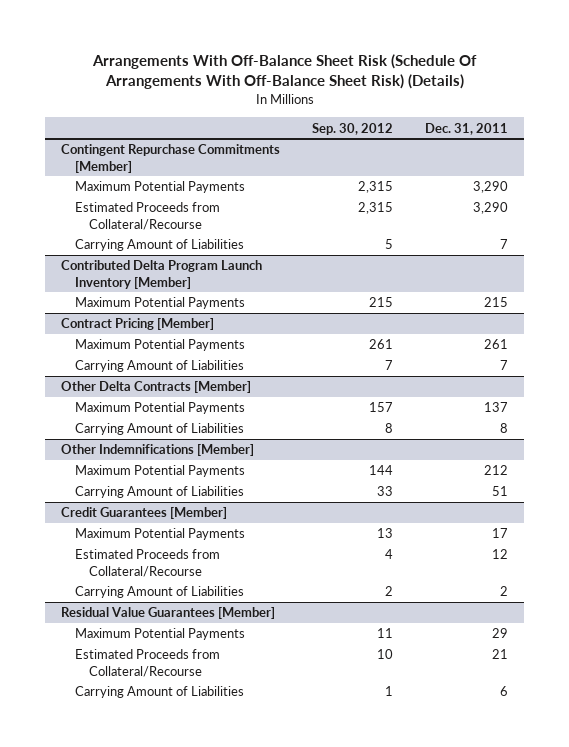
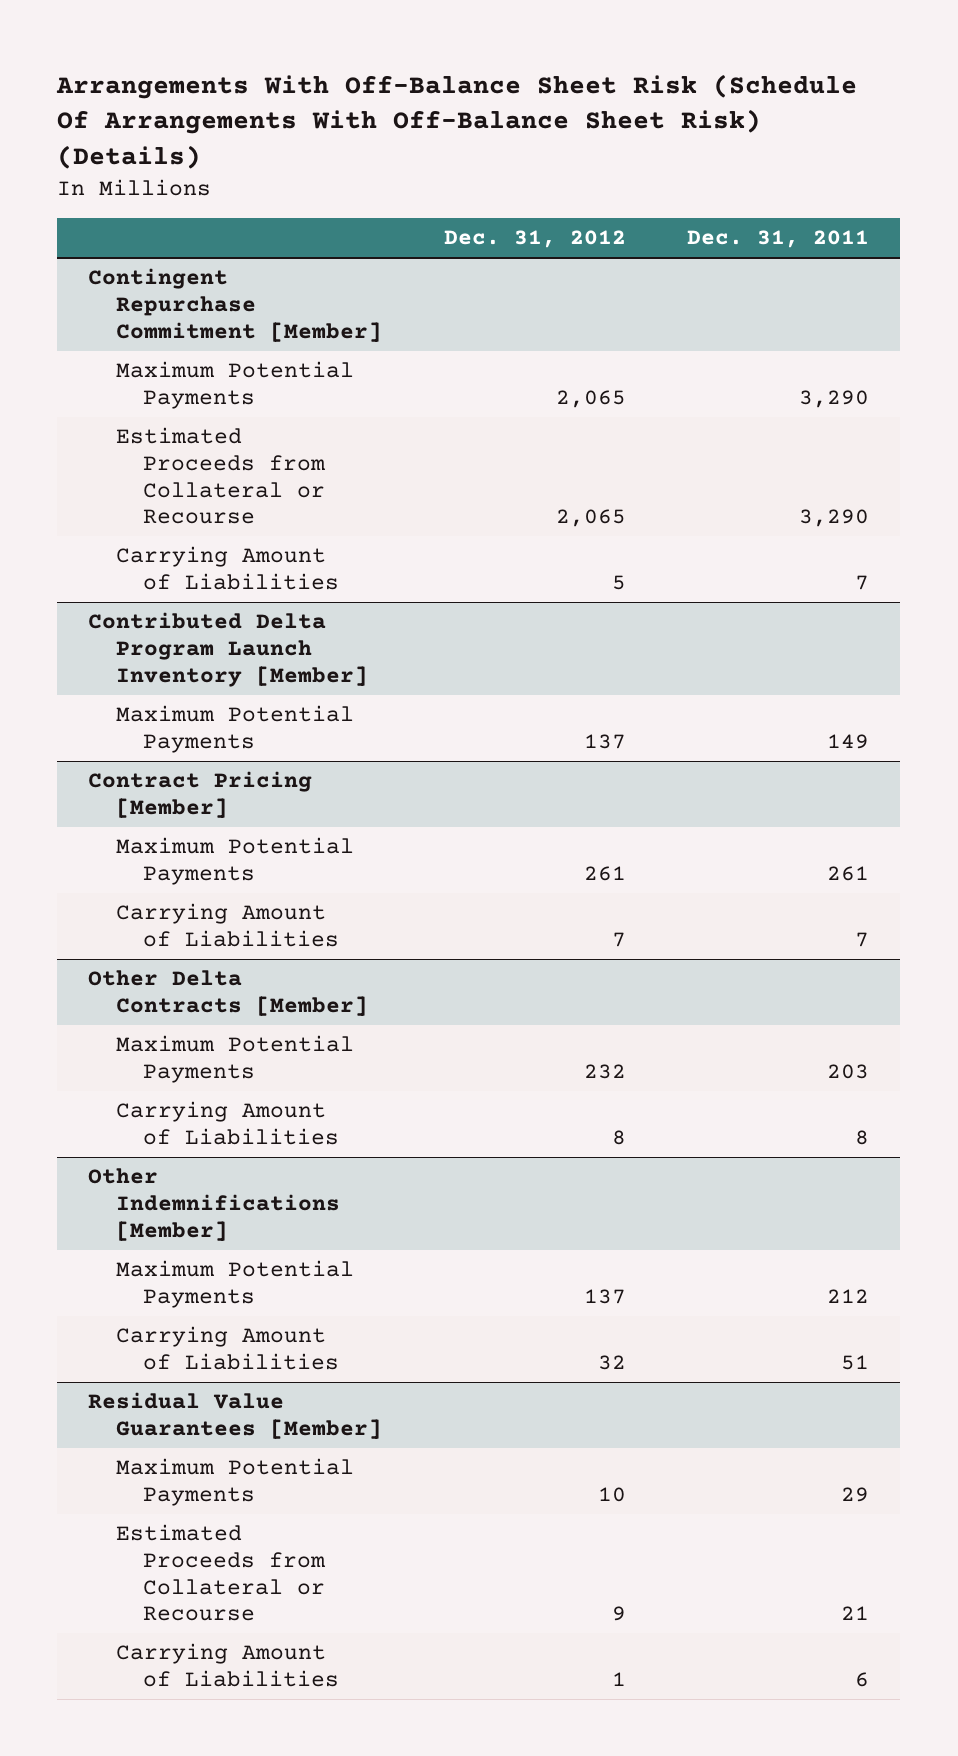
- | Sep. 30, 2012 | Dec. 31, 2011
+ | Dec. 31, 2012 | Dec. 31, 2011
- Contingent Repurchase Commitments [Member]
+ Contingent Repurchase Commitment [Member]
- Estimated Proceeds from Collateral/Recourse | 2,315 | 3,290
+ Estimated Proceeds from Collateral or Recourse | 2,065 | 3,290
@ Contributed Delta Program Launch Inventory [Member]
- Maximum Potential Payments | 215 | 215
+ Maximum Potential Payments | 137 | 149
@ Other Delta Contracts [Member]
- Maximum Potential Payments | 157 | 137
+ Maximum Potential Payments | 232 | 203
- Credit Guarantees [Member]
- Maximum Potential Payments | 13 | 17
- Estimated Proceeds from Collateral/Recourse | 4 | 12
- Carrying Amount of Liabilities | 2 | 2
@ Residual Value Guarantees [Member]
- Estimated Proceeds from Collateral/Recourse | 10 | 21
+ Estimated Proceeds from Collateral or Recourse | 9 | 21

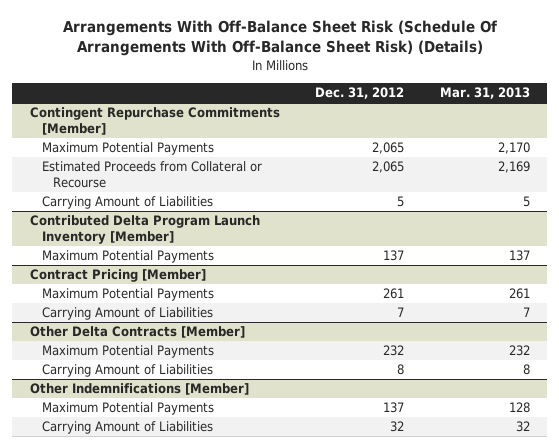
- | Dec. 31, 2012 | Dec. 31, 2011
+ | Dec. 31, 2012 | Mar. 31, 2013
- Contingent Repurchase Commitment [Member]
+ Contingent Repurchase Commitments [Member]
- Residual Value Guarantees [Member]
- Maximum Potential Payments | 10 | 29
- Estimated Proceeds from Collateral or Recourse | 9 | 21
- Carrying Amount of Liabilities | 1 | 6

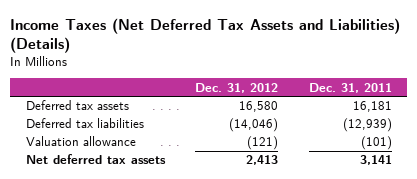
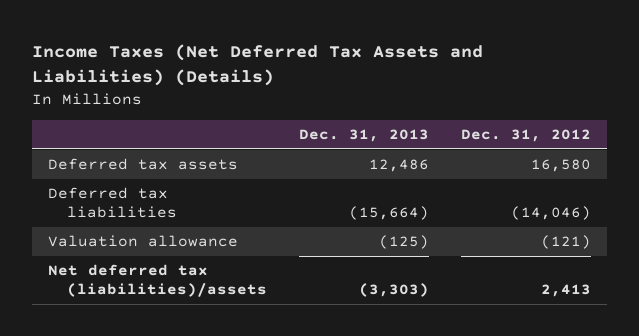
- | Dec. 31, 2012 | Dec. 31, 2011
+ | Dec. 31, 2013 | Dec. 31, 2012
- Net deferred tax assets | 2,413 | 3,141
+ Net deferred tax (liabilities)/assets | (3,303) | 2,413

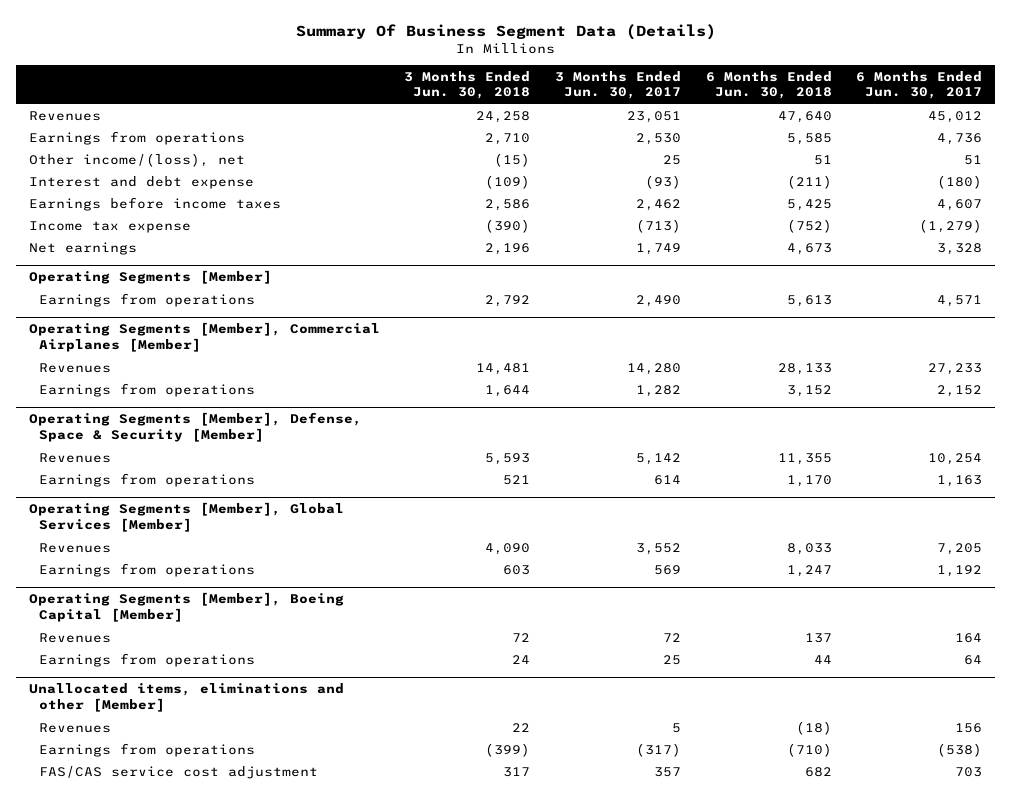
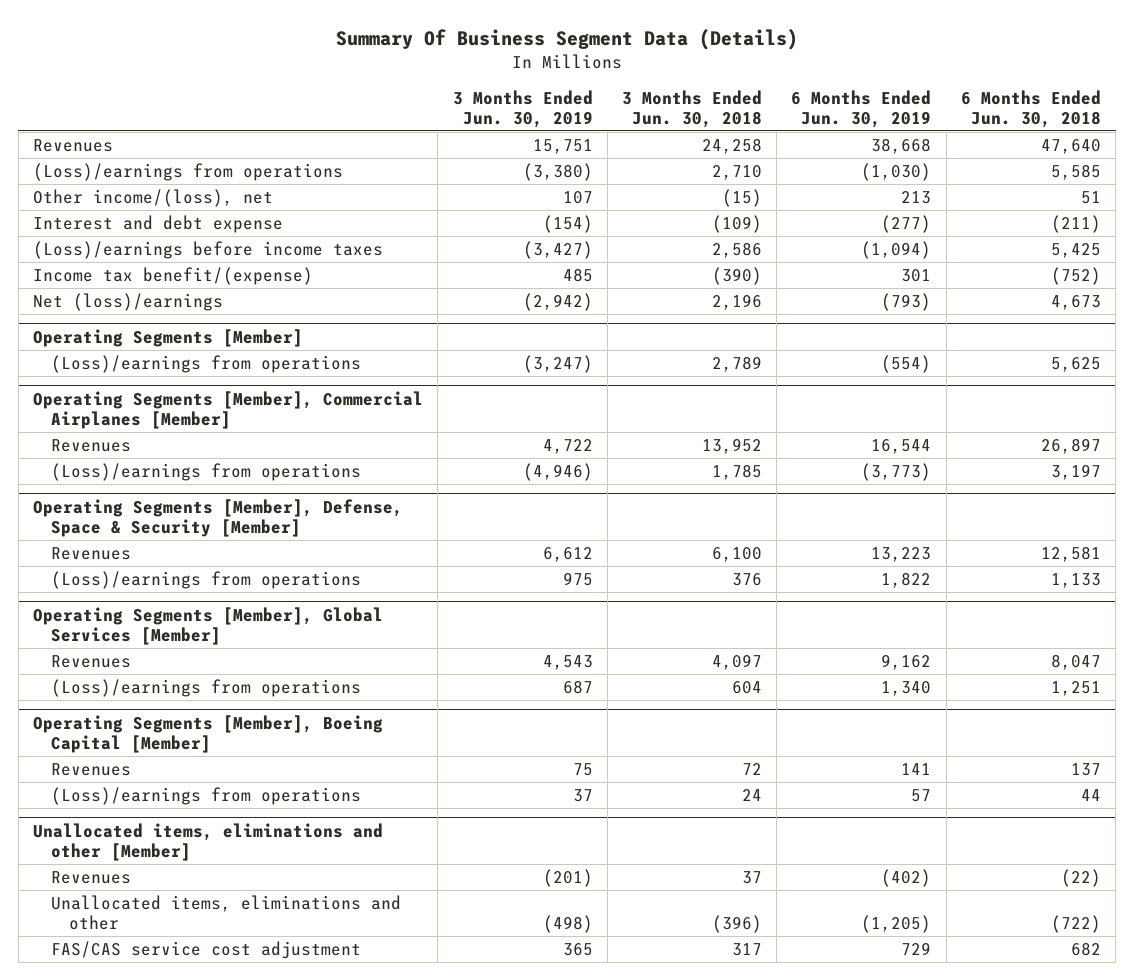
- | 3 Months Ended Jun. 30, 2018 | 3 Months Ended Jun. 30, 2017 | 6 Months Ended Jun. 30, 2018 | 6 Months Ended Jun. 30, 2017
+ | 3 Months Ended Jun. 30, 2019 | 3 Months Ended Jun. 30, 2018 | 6 Months Ended Jun. 30, 2019 | 6 Months Ended Jun. 30, 2018
- Earnings from operations | 2,710 | 2,530 | 5,585 | 4,736
+ (Loss)/earnings from operations | (3,380) | 2,710 | (1,030) | 5,585
- Earnings before income taxes | 2,586 | 2,462 | 5,425 | 4,607
- Income tax expense | (390) | (713) | (752) | (1,279)
- Net earnings | 2,196 | 1,749 | 4,673 | 3,328
+ (Loss)/earnings before income taxes | (3,427) | 2,586 | (1,094) | 5,425
+ Income tax benefit/(expense) | 485 | (390) | 301 | (752)
+ Net (loss)/earnings | (2,942) | 2,196 | (793) | 4,673
@ Operating Segments [Member]
- Earnings from operations | 2,792 | 2,490 | 5,613 | 4,571
+ (Loss)/earnings from operations | (3,247) | 2,789 | (554) | 5,625
@ Operating Segments [Member], Commercial Airplanes [Member]
- Revenues | 14,481 | 14,280 | 28,133 | 27,233
- Earnings from operations | 1,644 | 1,282 | 3,152 | 2,152
+ Revenues | 4,722 | 13,952 | 16,544 | 26,897
+ (Loss)/earnings from operations | (4,946) | 1,785 | (3,773) | 3,197
@ Operating Segments [Member], Defense, Space & Security [Member]
- Revenues | 5,593 | 5,142 | 11,355 | 10,254
- Earnings from operations | 521 | 614 | 1,170 | 1,163
+ Revenues | 6,612 | 6,100 | 13,223 | 12,581
+ (Loss)/earnings from operations | 975 | 376 | 1,822 | 1,133
@ Operating Segments [Member], Global Services [Member]
- Revenues | 4,090 | 3,552 | 8,033 | 7,205
- Earnings from operations | 603 | 569 | 1,247 | 1,192
+ Revenues | 4,543 | 4,097 | 9,162 | 8,047
+ (Loss)/earnings from operations | 687 | 604 | 1,340 | 1,251
@ Operating Segments [Member], Boeing Capital [Member]
- Earnings from operations | 24 | 25 | 44 | 64
+ (Loss)/earnings from operations | 37 | 24 | 57 | 44
@ Unallocated items, eliminations and other [Member]
- Revenues | 22 | 5 | (18) | 156
- Earnings from operations | (399) | (317) | (710) | (538)
+ Revenues | (201) | 37 | (402) | (22)
+ Unallocated items, eliminations and other | (498) | (396) | (1,205) | (722)

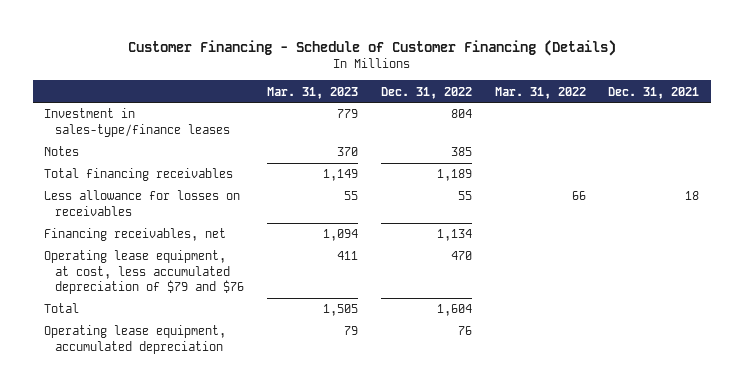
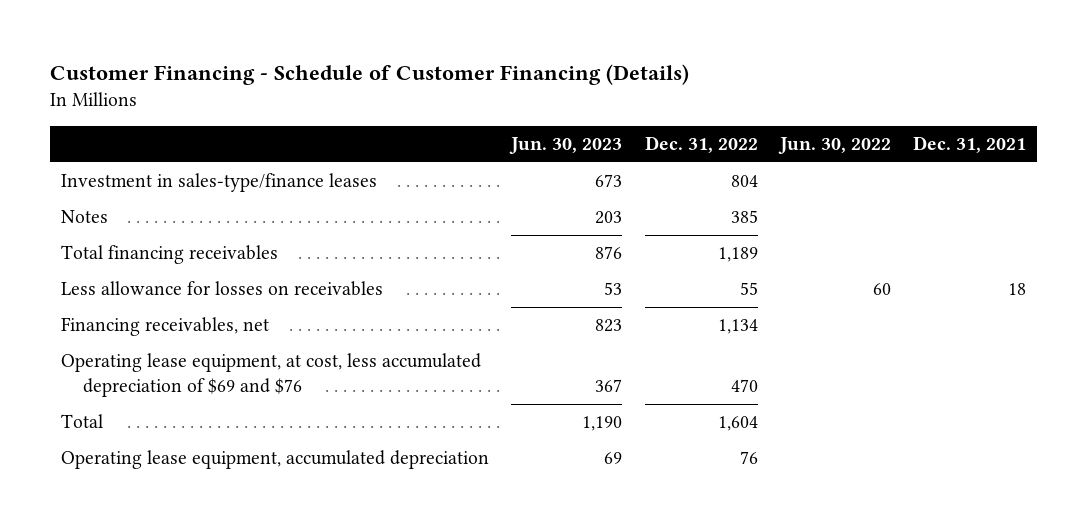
- | Mar. 31, 2023 | Dec. 31, 2022 | Mar. 31, 2022 | Dec. 31, 2021
+ | Jun. 30, 2023 | Dec. 31, 2022 | Jun. 30, 2022 | Dec. 31, 2021
- Operating lease equipment, at cost, less accumulated depreciation of $79 and $76 | 411 | 470 | |
+ Operating lease equipment, at cost, less accumulated depreciation of $69 and $76 | 367 | 470 | |

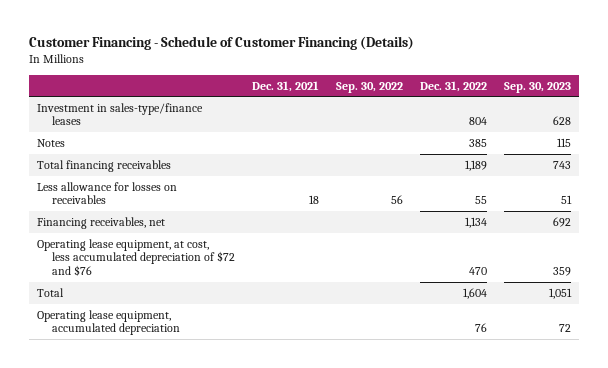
- | Jun. 30, 2023 | Dec. 31, 2022 | Jun. 30, 2022 | Dec. 31, 2021
+ | Dec. 31, 2021 | Sep. 30, 2022 | Dec. 31, 2022 | Sep. 30, 2023
- Operating lease equipment, at cost, less accumulated depreciation of $69 and $76 | 367 | 470 | |
+ Operating lease equipment, at cost, less accumulated depreciation of $72 and $76 | | | 470 | 359

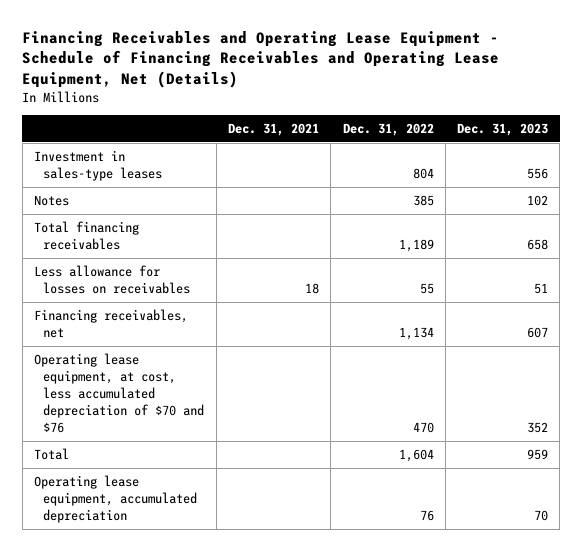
- Customer Financing - Schedule of Customer Financing (Details)
+ Financing Receivables and Operating Lease Equipment - Schedule of Financing Receivables and Operating Lease Equipment, Net (Details)
- | Dec. 31, 2021 | Sep. 30, 2022 | Dec. 31, 2022 | Sep. 30, 2023
+ | Dec. 31, 2021 | Dec. 31, 2022 | Dec. 31, 2023
- Investment in sales-type/finance leases | | | 804 | 628
+ Investment in sales-type leases | | 804 | 556
- Operating lease equipment, at cost, less accumulated depreciation of $72 and $76 | | | 470 | 359
+ Operating lease equipment, at cost, less accumulated depreciation of $70 and $76 | | 470 | 352

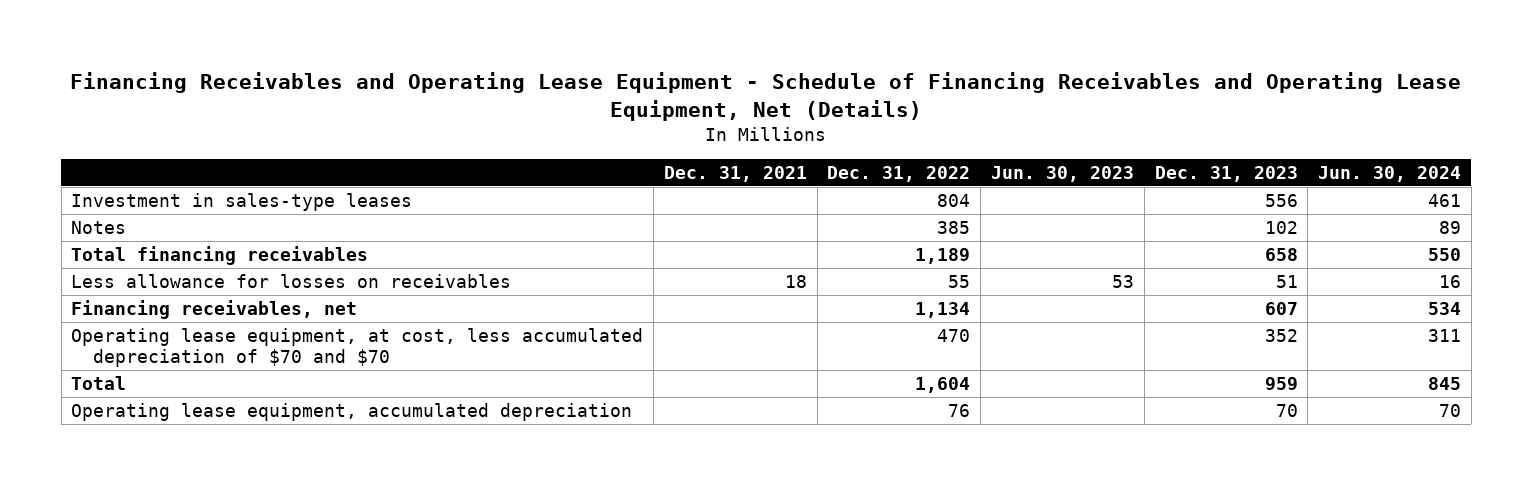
- | Dec. 31, 2021 | Dec. 31, 2022 | Dec. 31, 2023
+ | Dec. 31, 2021 | Dec. 31, 2022 | Jun. 30, 2023 | Dec. 31, 2023 | Jun. 30, 2024
- Operating lease equipment, at cost, less accumulated depreciation of $70 and $76 | | 470 | 352
+ Operating lease equipment, at cost, less accumulated depreciation of $70 and $70 | | 470 | | 352 | 311

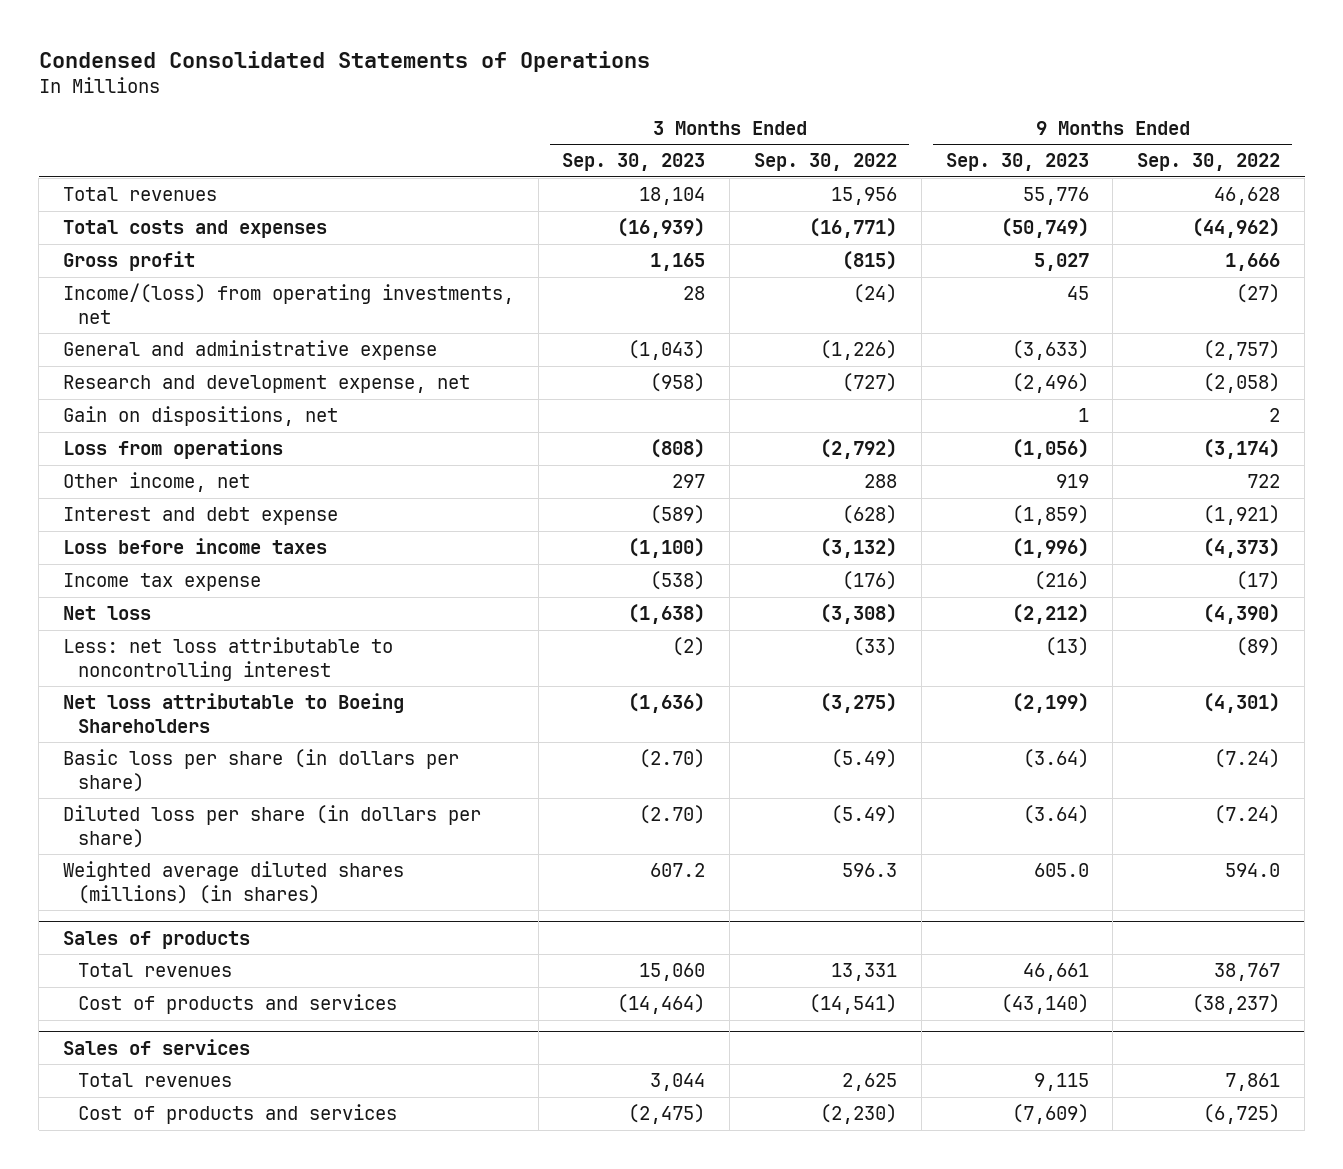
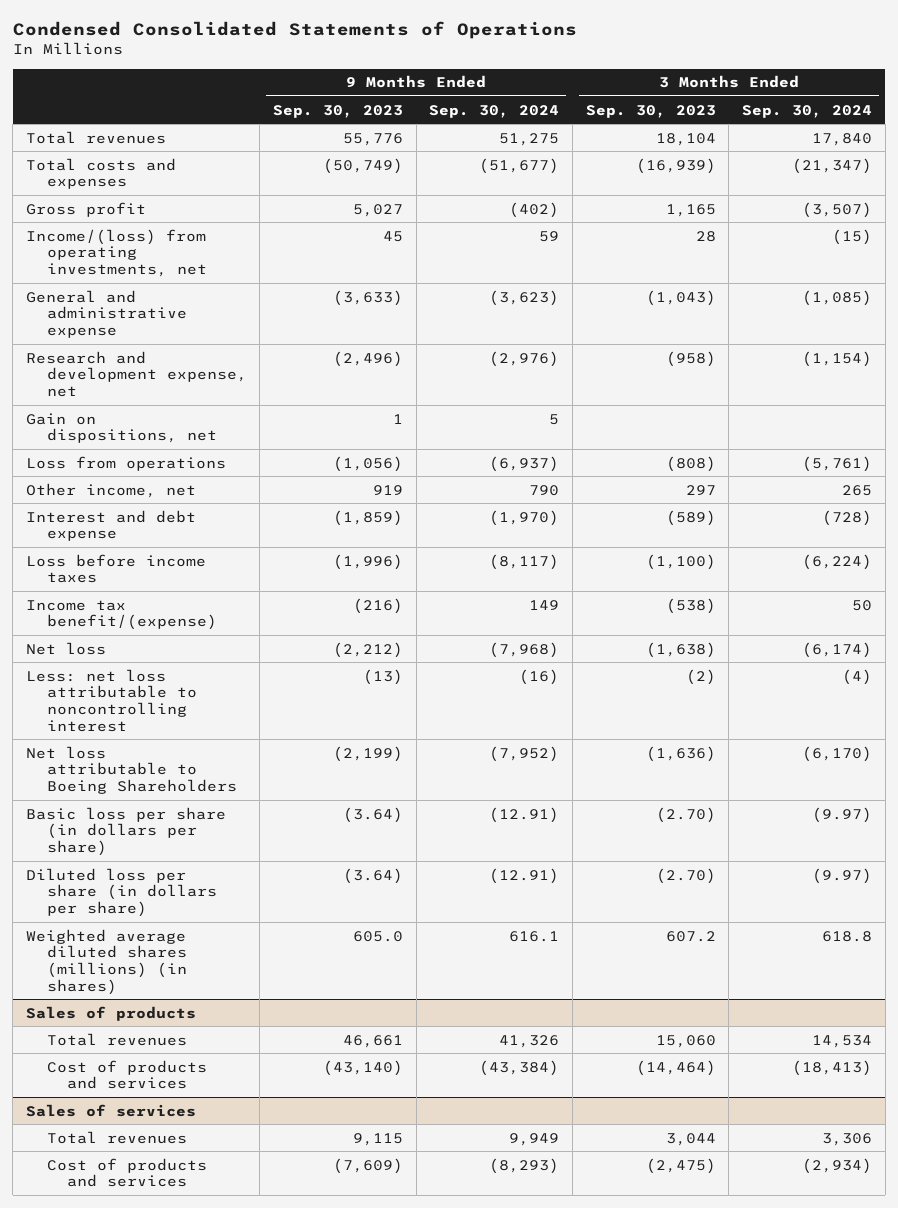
- | 3 Months Ended Sep. 30, 2023 | 3 Months Ended Sep. 30, 2022 | 9 Months Ended Sep. 30, 2023 | 9 Months Ended Sep. 30, 2022
+ | 9 Months Ended Sep. 30, 2023 | 9 Months Ended Sep. 30, 2024 | 3 Months Ended Sep. 30, 2023 | 3 Months Ended Sep. 30, 2024
- Income tax expense | (538) | (176) | (216) | (17)
+ Income tax benefit/(expense) | (216) | 149 | (538) | 50

